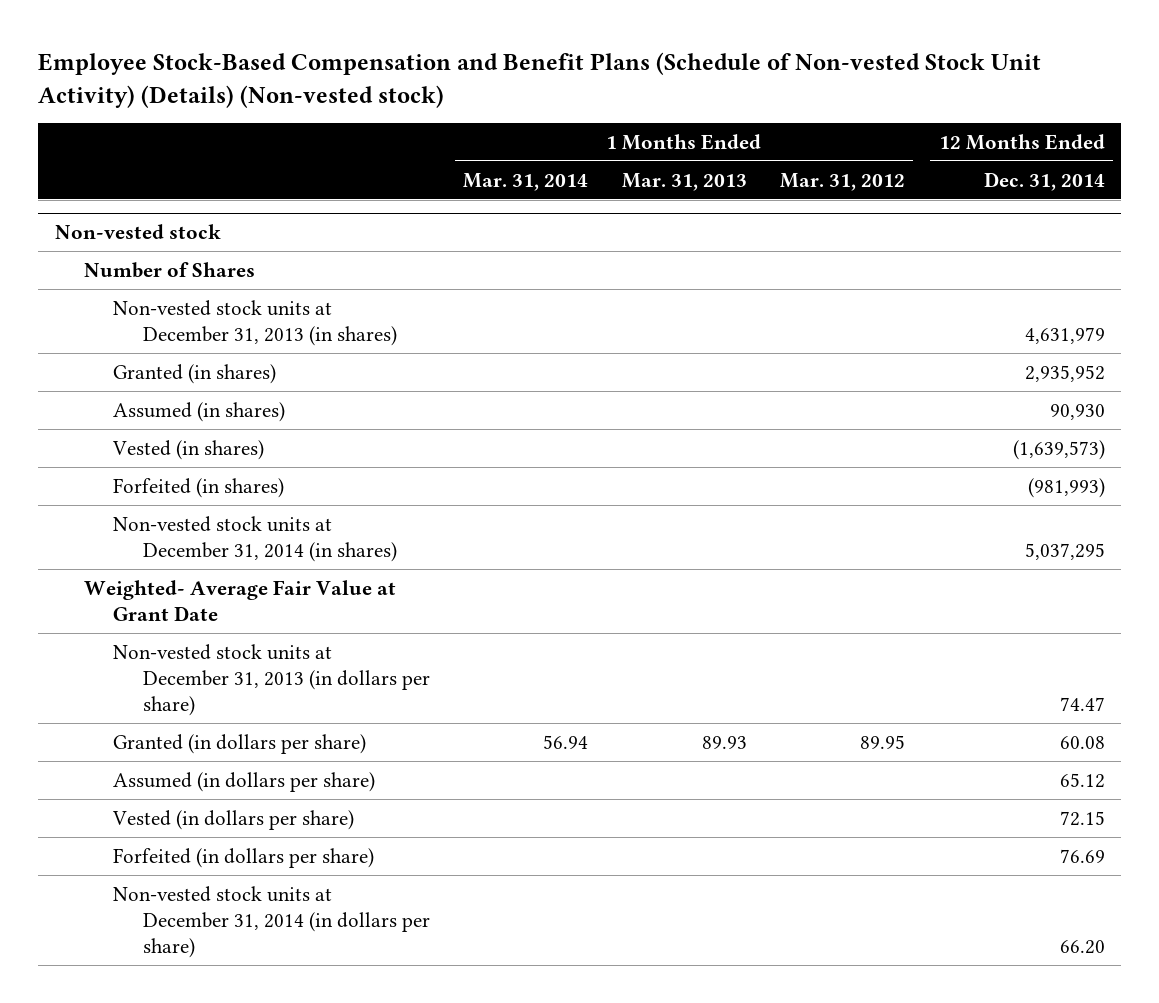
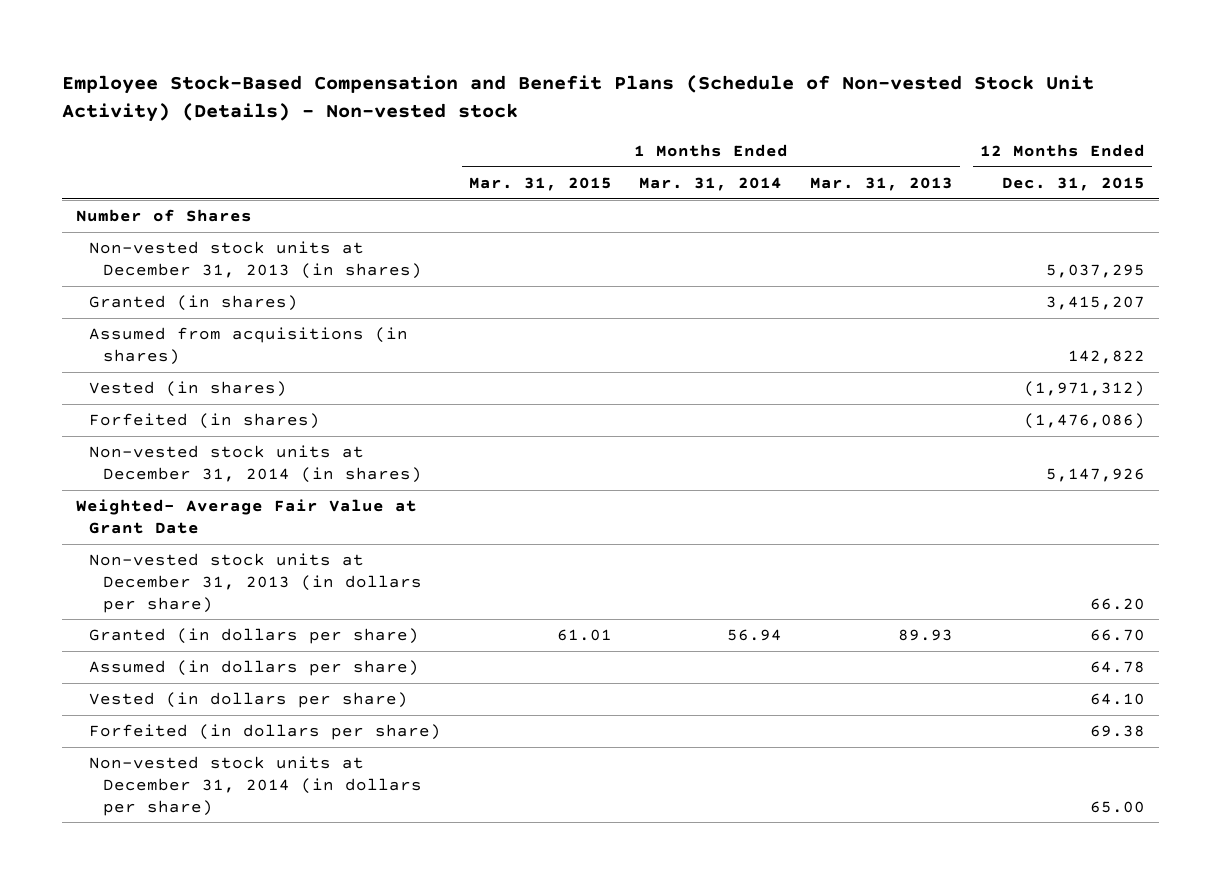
- Employee Stock-Based Compensation and Benefit Plans (Schedule of Non-vested Stock Unit Activity) (Details) (Non-vested stock)
+ Employee Stock-Based Compensation and Benefit Plans (Schedule of Non-vested Stock Unit Activity) (Details) - Non-vested stock
- | 1 Months Ended Mar. 31, 2014 | 1 Months Ended Mar. 31, 2013 | 1 Months Ended Mar. 31, 2012 | 12 Months Ended Dec. 31, 2014
+ | 1 Months Ended Mar. 31, 2015 | 1 Months Ended Mar. 31, 2014 | 1 Months Ended Mar. 31, 2013 | 12 Months Ended Dec. 31, 2015
- Non-vested stock
- Assumed (in shares) | | | | 90,930
+ Assumed from acquisitions (in shares) | | | | 142,822

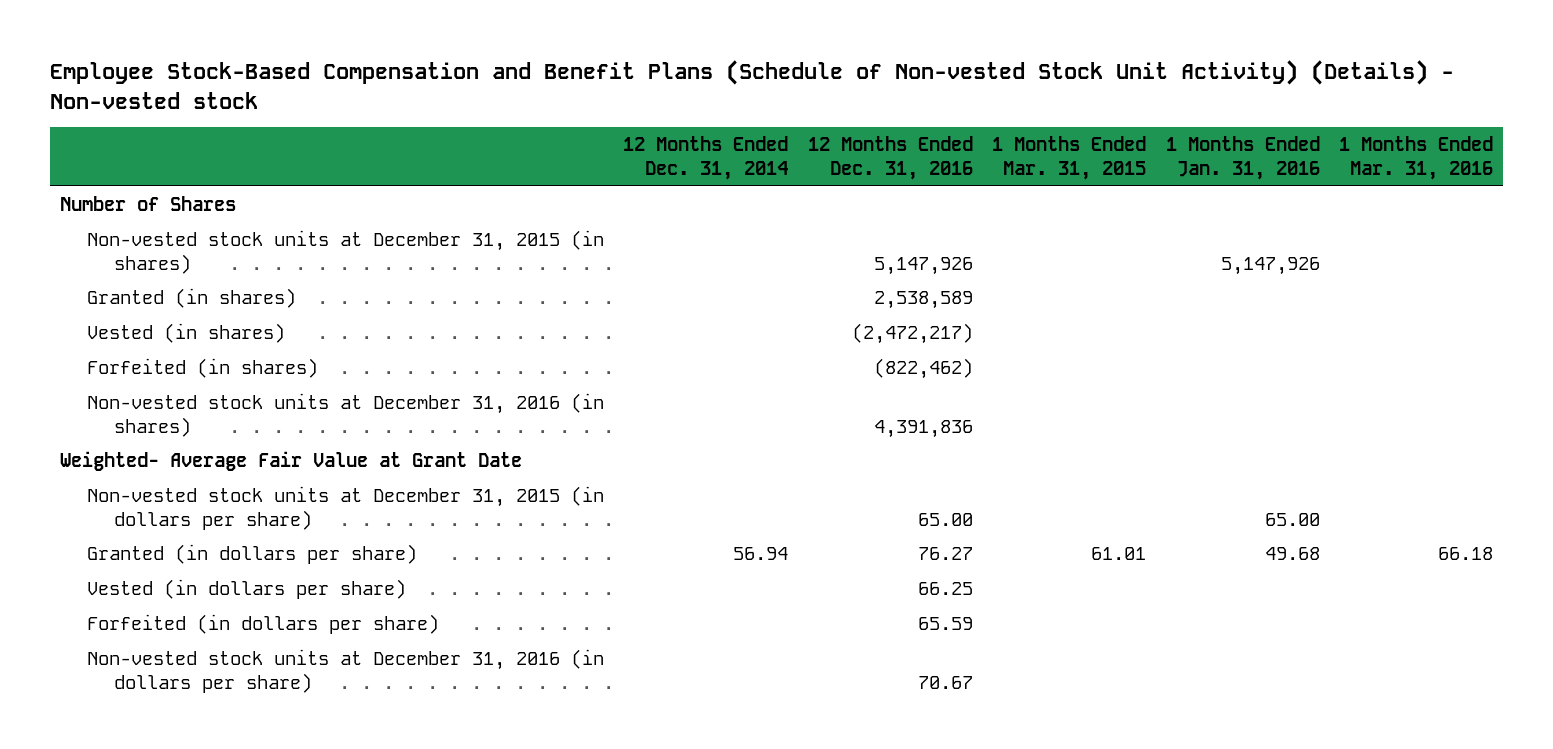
- | 1 Months Ended Mar. 31, 2015 | 1 Months Ended Mar. 31, 2014 | 1 Months Ended Mar. 31, 2013 | 12 Months Ended Dec. 31, 2015
+ | 12 Months Ended Dec. 31, 2014 | 12 Months Ended Dec. 31, 2016 | 1 Months Ended Mar. 31, 2015 | 1 Months Ended Jan. 31, 2016 | 1 Months Ended Mar. 31, 2016
- Non-vested stock units at December 31, 2013 (in shares) | | | | 5,037,295
+ Non-vested stock units at December 31, 2015 (in shares) | | 5,147,926 | | 5,147,926 |
- Assumed from acquisitions (in shares) | | | | 142,822
- Non-vested stock units at December 31, 2014 (in shares) | | | | 5,147,926
+ Non-vested stock units at December 31, 2016 (in shares) | | 4,391,836 | | |
- Non-vested stock units at December 31, 2013 (in dollars per share) | | | | 66.20
+ Non-vested stock units at December 31, 2015 (in dollars per share) | | 65.00 | | 65.00 |
- Assumed (in dollars per share) | | | | 64.78
- Non-vested stock units at December 31, 2014 (in dollars per share) | | | | 65.00
+ Non-vested stock units at December 31, 2016 (in dollars per share) | | 70.67 | | |

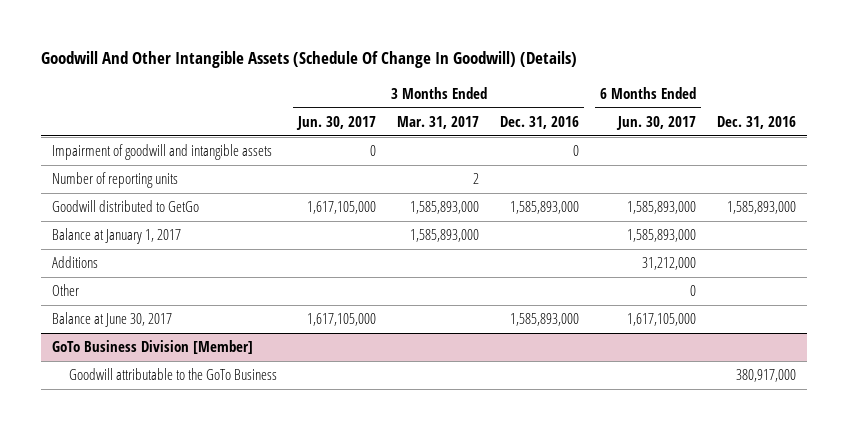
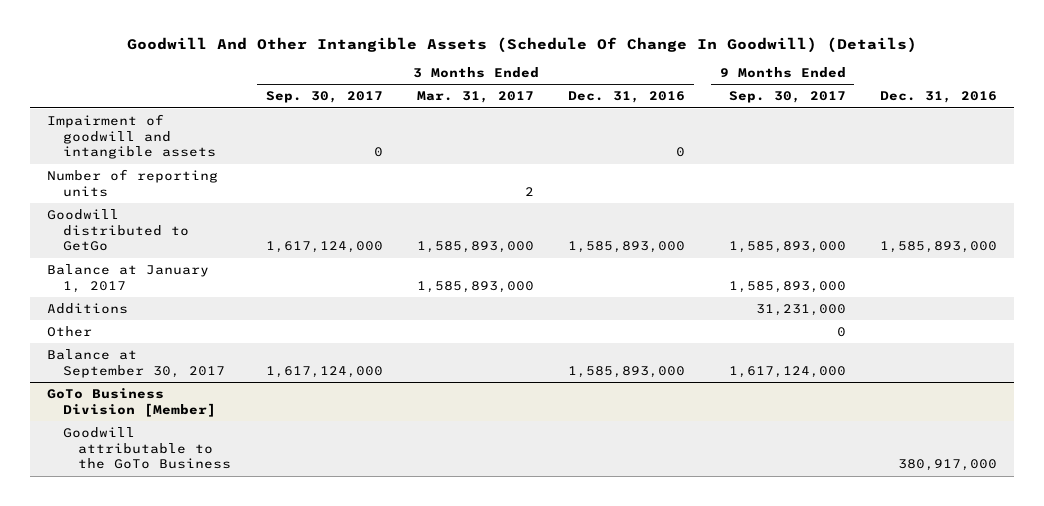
- | 3 Months Ended Jun. 30, 2017 | 3 Months Ended Mar. 31, 2017 | 3 Months Ended Dec. 31, 2016 | 6 Months Ended Jun. 30, 2017 | Dec. 31, 2016
+ | 3 Months Ended Sep. 30, 2017 | 3 Months Ended Mar. 31, 2017 | 3 Months Ended Dec. 31, 2016 | 9 Months Ended Sep. 30, 2017 | Dec. 31, 2016
- Balance at June 30, 2017 | 1,617,105,000 | | 1,585,893,000 | 1,617,105,000 |
+ Balance at September 30, 2017 | 1,617,124,000 | | 1,585,893,000 | 1,617,124,000 |

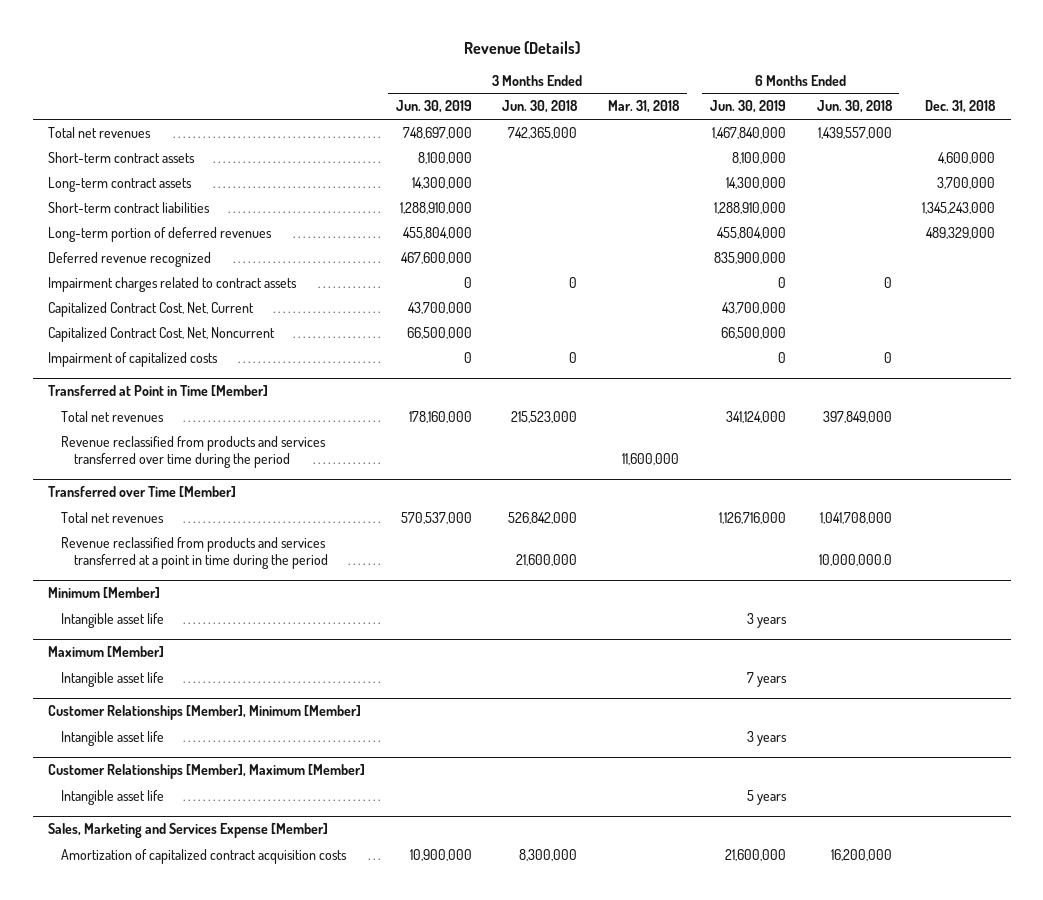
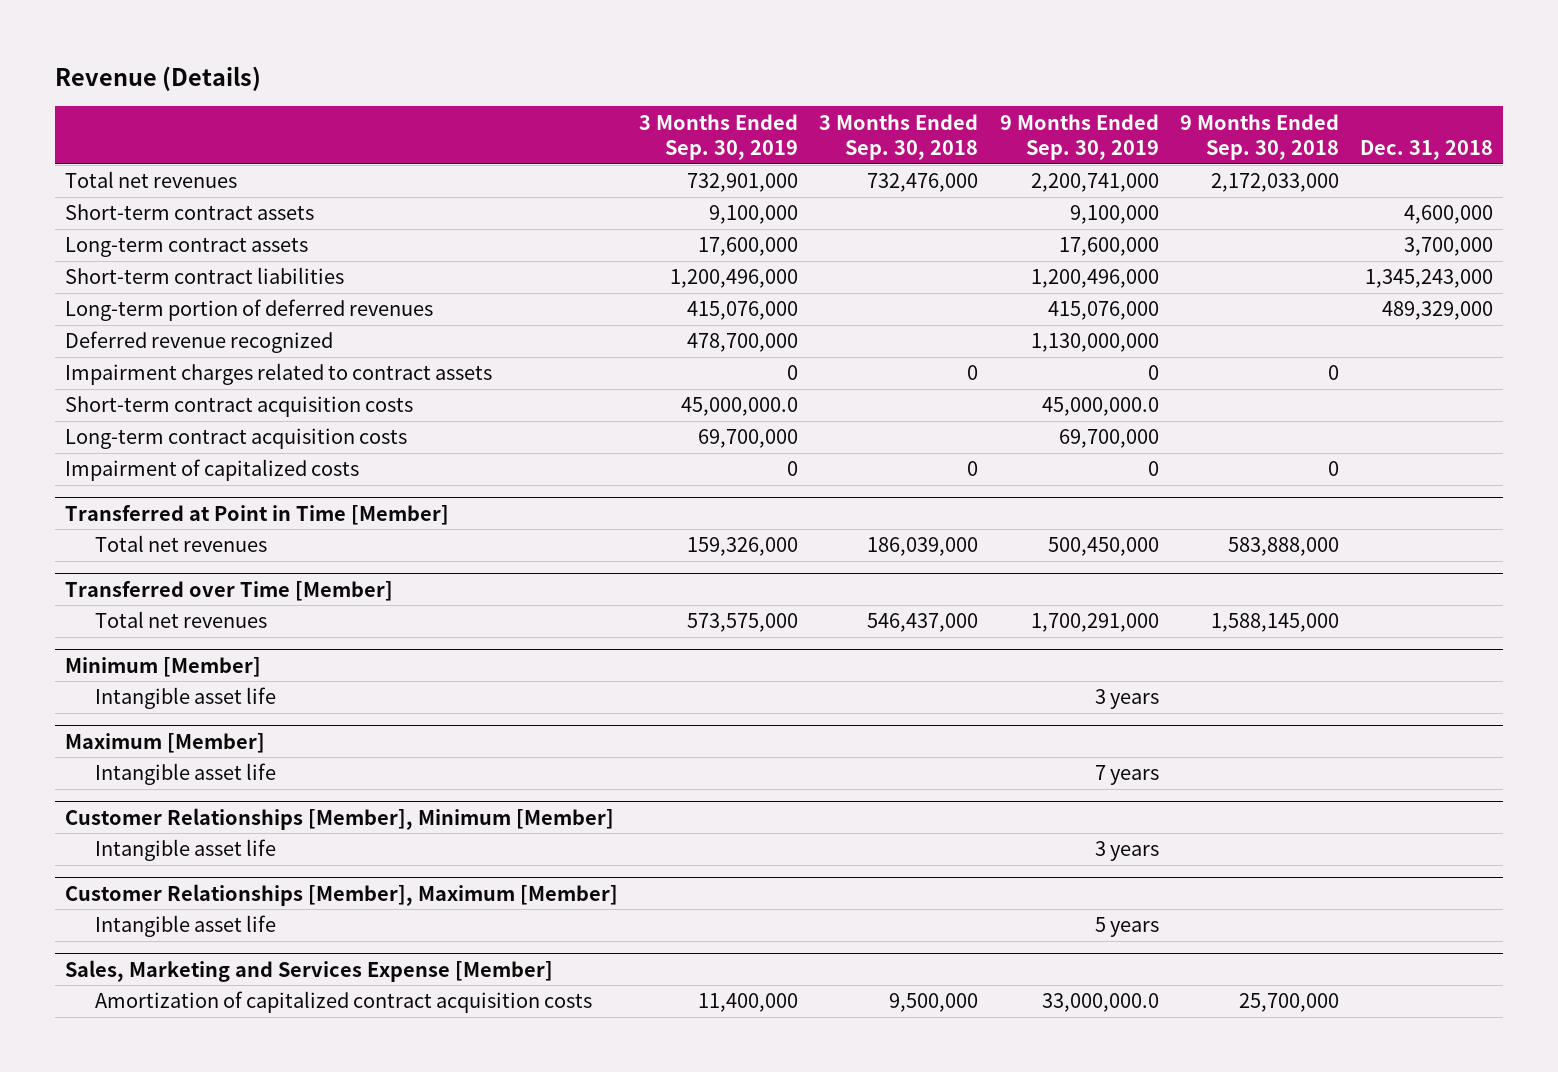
- | 3 Months Ended Jun. 30, 2019 | 3 Months Ended Jun. 30, 2018 | 3 Months Ended Mar. 31, 2018 | 6 Months Ended Jun. 30, 2019 | 6 Months Ended Jun. 30, 2018 | Dec. 31, 2018
+ | 3 Months Ended Sep. 30, 2019 | 3 Months Ended Sep. 30, 2018 | 9 Months Ended Sep. 30, 2019 | 9 Months Ended Sep. 30, 2018 | Dec. 31, 2018
- Capitalized Contract Cost, Net, Current | 43,700,000 | | | 43,700,000 | |
- Capitalized Contract Cost, Net, Noncurrent | 66,500,000 | | | 66,500,000 | |
+ Short-term contract acquisition costs | 45,000,000.0 | | 45,000,000.0 | |
+ Long-term contract acquisition costs | 69,700,000 | | 69,700,000 | |
@ Transferred at Point in Time [Member]
- Revenue reclassified from products and services transferred over time during the period | | | 11,600,000 | | |
@ Transferred over Time [Member]
- Revenue reclassified from products and services transferred at a point in time during the period | | 21,600,000 | | | 10,000,000.0 |

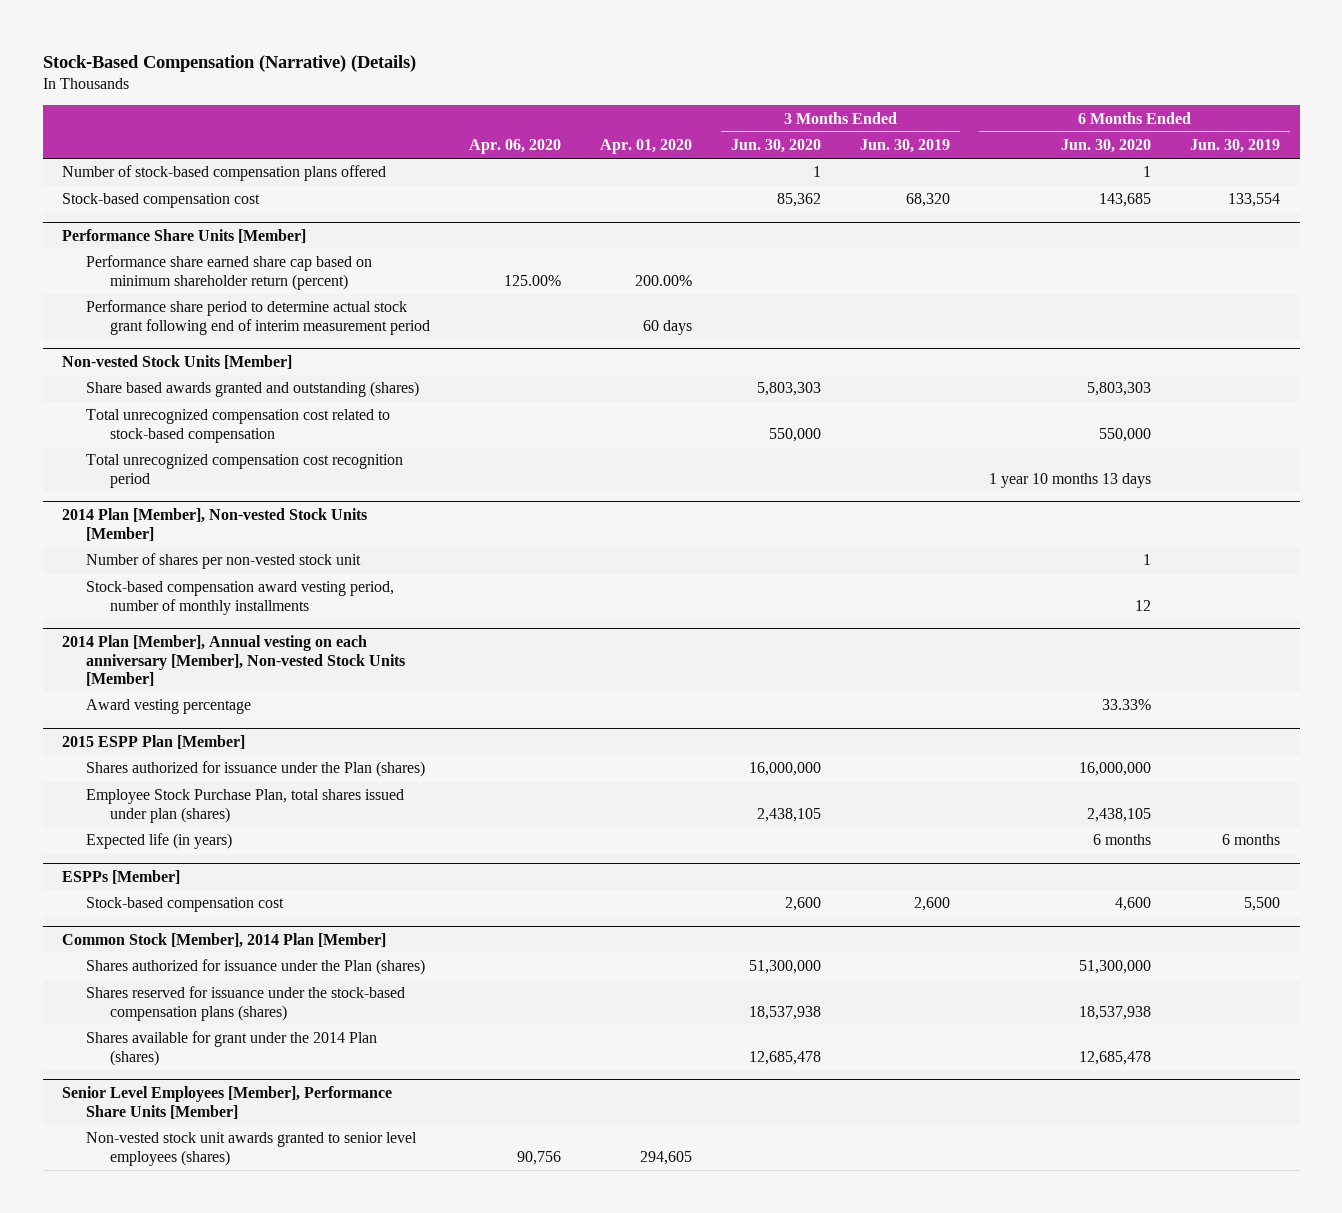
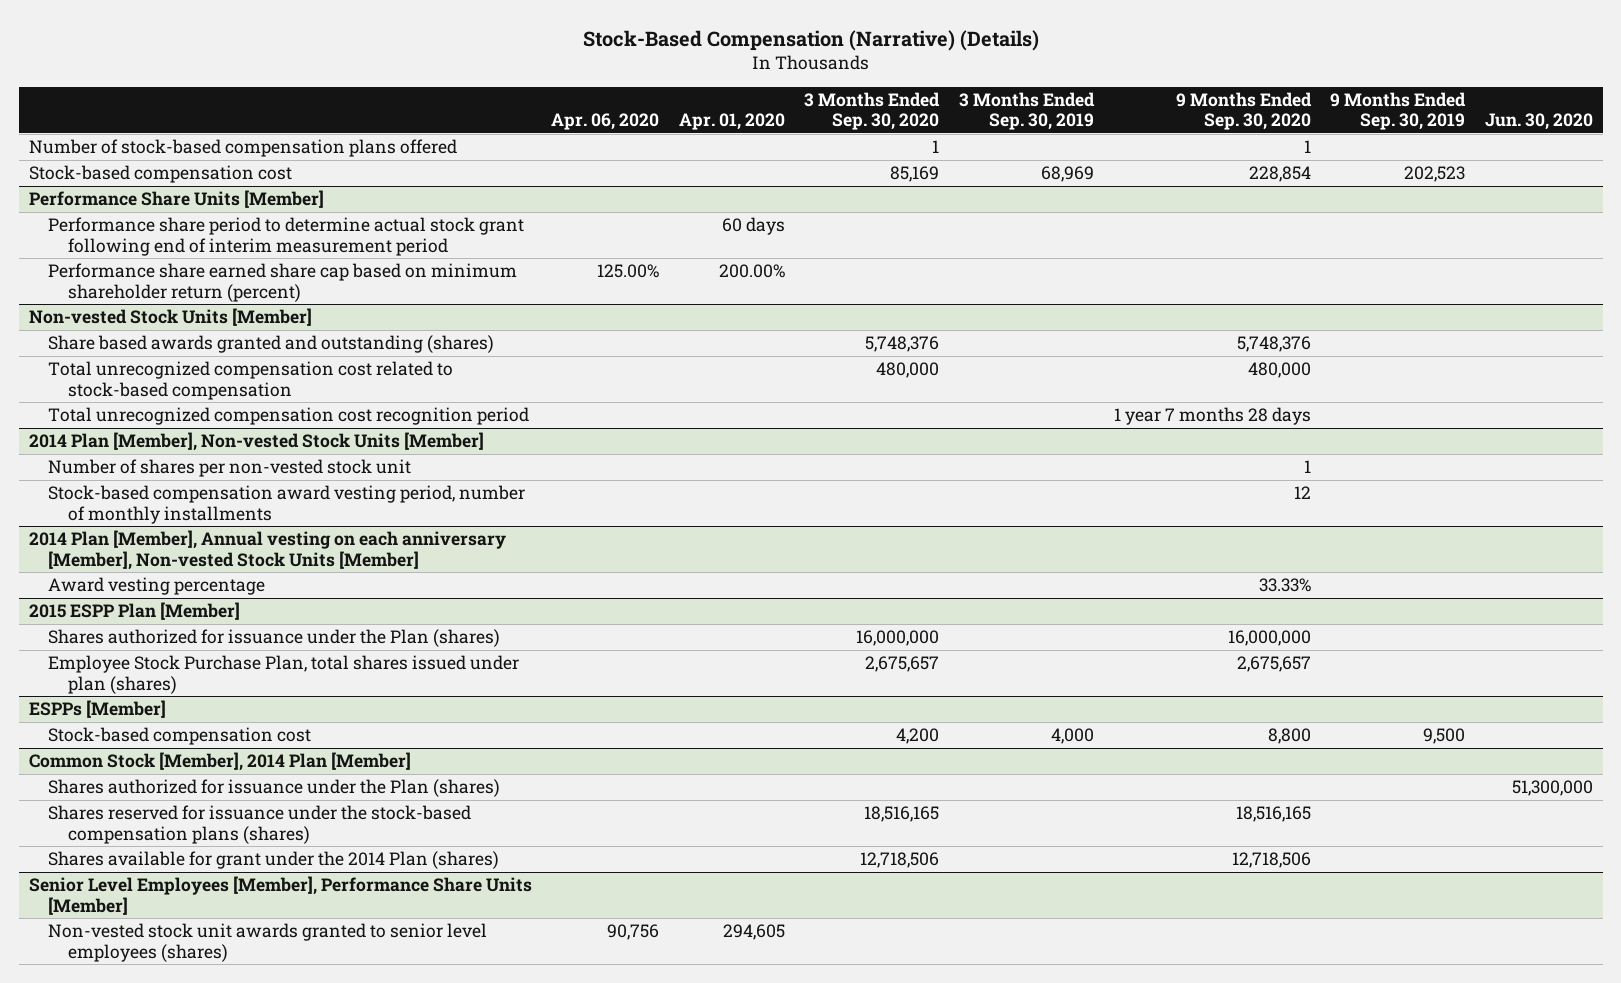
- | Apr. 06, 2020 | Apr. 01, 2020 | 3 Months Ended Jun. 30, 2020 | 3 Months Ended Jun. 30, 2019 | 6 Months Ended Jun. 30, 2020 | 6 Months Ended Jun. 30, 2019
+ | Apr. 06, 2020 | Apr. 01, 2020 | 3 Months Ended Sep. 30, 2020 | 3 Months Ended Sep. 30, 2019 | 9 Months Ended Sep. 30, 2020 | 9 Months Ended Sep. 30, 2019 | Jun. 30, 2020
@ Performance Share Units [Member]
moved down: Performance share earned share cap based on minimum shareholder return (percent) | 125.00% | 200.00% | | | | |
@ 2015 ESPP Plan [Member]
- Expected life (in years) | | | | | 6 months | 6 months

